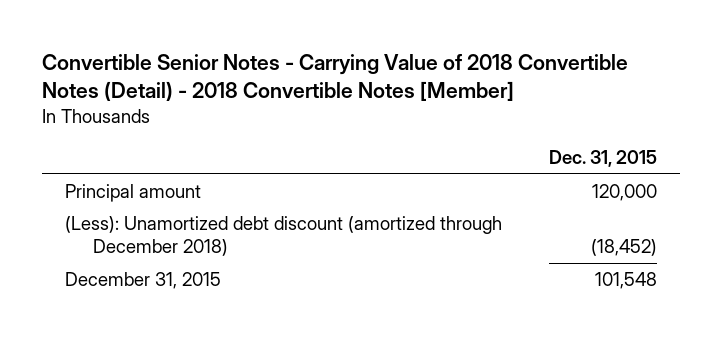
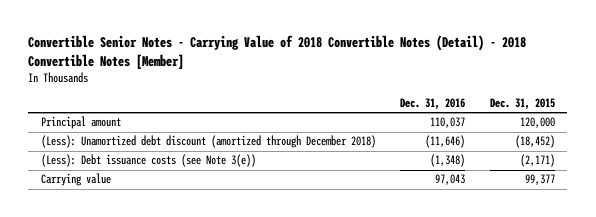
- | Dec. 31, 2015
+ | Dec. 31, 2016 | Dec. 31, 2015
- December 31, 2015 | 101,548
+ (Less): Debt issuance costs (see Note 3(e)) | (1,348) | (2,171)
+ Carrying value | 97,043 | 99,377

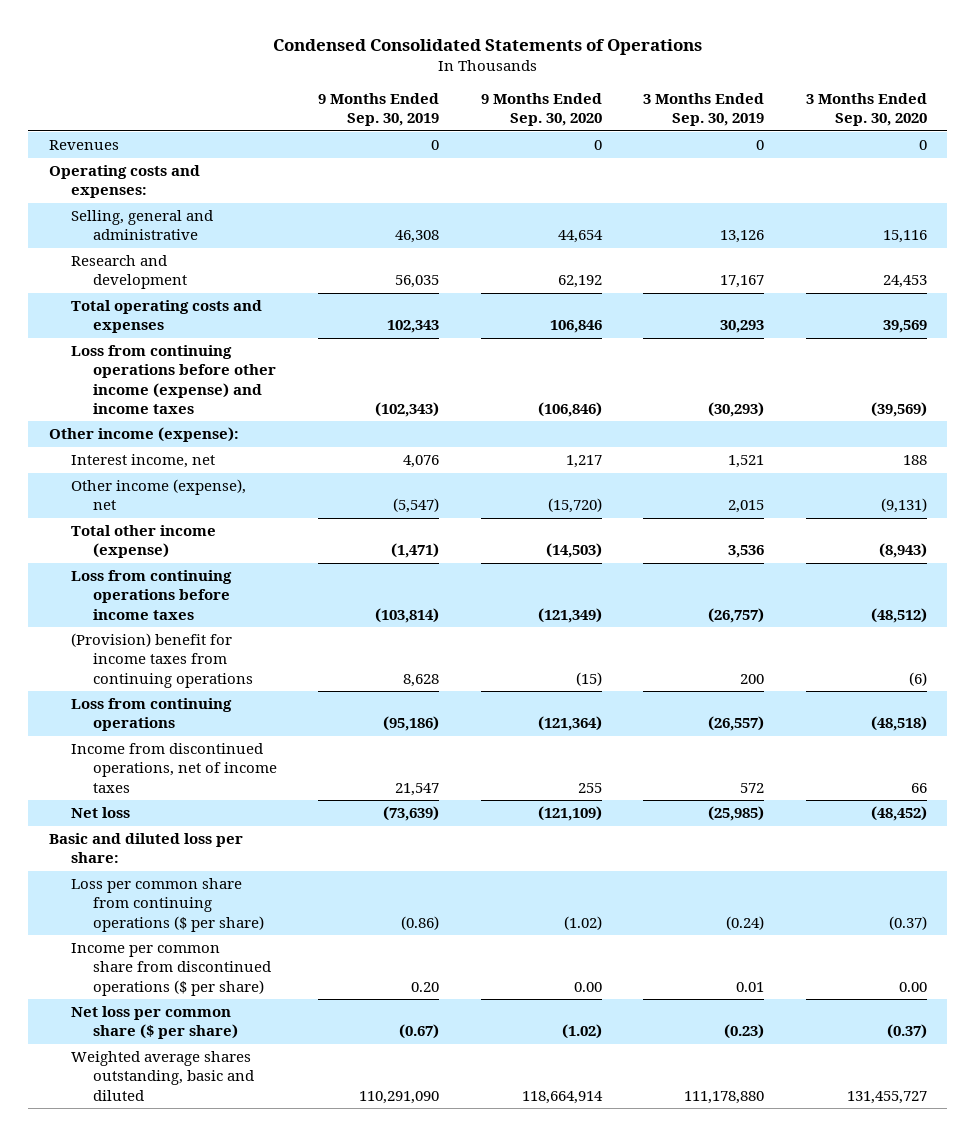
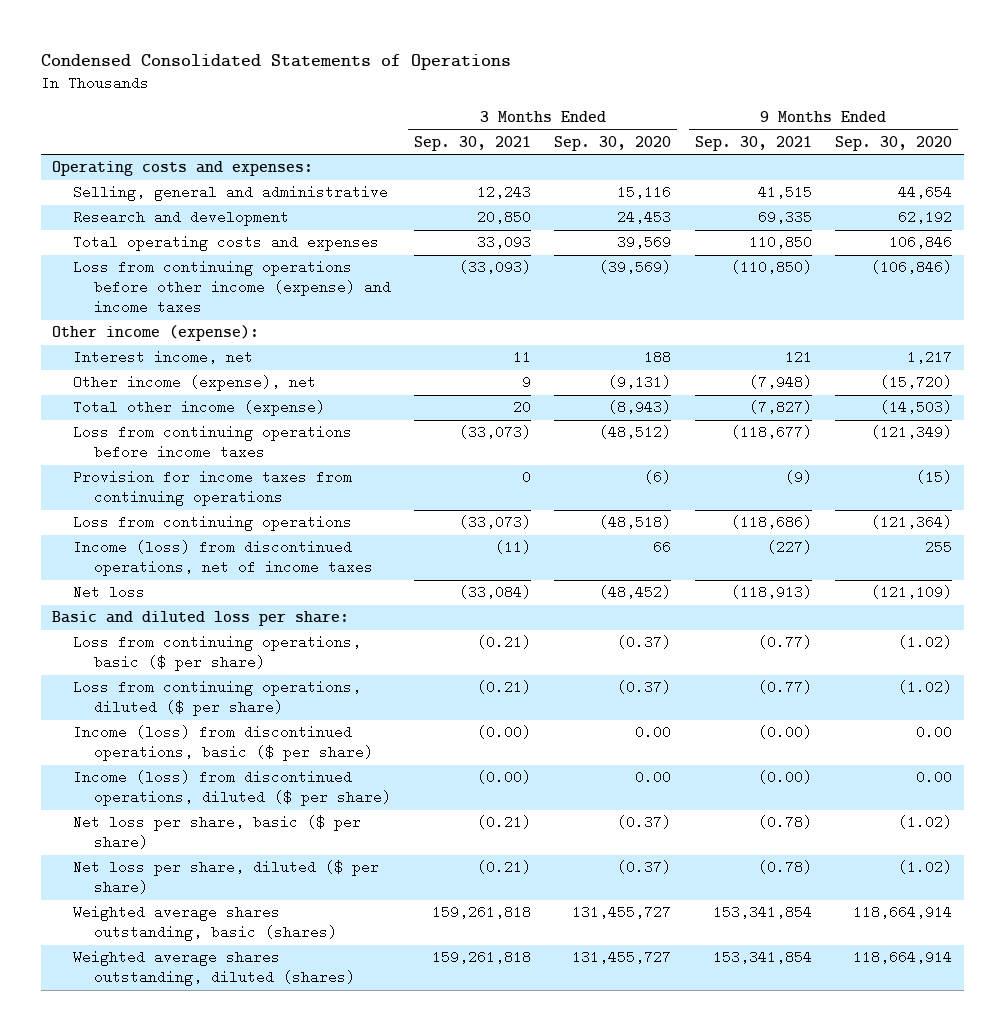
- | 9 Months Ended Sep. 30, 2019 | 9 Months Ended Sep. 30, 2020 | 3 Months Ended Sep. 30, 2019 | 3 Months Ended Sep. 30, 2020
+ | 3 Months Ended Sep. 30, 2021 | 3 Months Ended Sep. 30, 2020 | 9 Months Ended Sep. 30, 2021 | 9 Months Ended Sep. 30, 2020
- Revenues | 0 | 0 | 0 | 0
- (Provision) benefit for income taxes from continuing operations | 8,628 | (15) | 200 | (6)
+ Provision for income taxes from continuing operations | 0 | (6) | (9) | (15)
- Income from discontinued operations, net of income taxes | 21,547 | 255 | 572 | 66
+ Income (loss) from discontinued operations, net of income taxes | (11) | 66 | (227) | 255
- Loss per common share from continuing operations ($ per share) | (0.86) | (1.02) | (0.24) | (0.37)
- Income per common share from discontinued operations ($ per share) | 0.20 | 0.00 | 0.01 | 0.00
- Net loss per common share ($ per share) | (0.67) | (1.02) | (0.23) | (0.37)
- Weighted average shares outstanding, basic and diluted | 110,291,090 | 118,664,914 | 111,178,880 | 131,455,727
+ Loss from continuing operations, basic ($ per share) | (0.21) | (0.37) | (0.77) | (1.02)
+ Loss from continuing operations, diluted ($ per share) | (0.21) | (0.37) | (0.77) | (1.02)
+ Income (loss) from discontinued operations, basic ($ per share) | (0.00) | 0.00 | (0.00) | 0.00
+ Income (loss) from discontinued operations, diluted ($ per share) | (0.00) | 0.00 | (0.00) | 0.00
+ Net loss per share, basic ($ per share) | (0.21) | (0.37) | (0.78) | (1.02)
+ Net loss per share, diluted ($ per share) | (0.21) | (0.37) | (0.78) | (1.02)
+ Weighted average shares outstanding, basic (shares) | 159,261,818 | 131,455,727 | 153,341,854 | 118,664,914
+ Weighted average shares outstanding, diluted (shares) | 159,261,818 | 131,455,727 | 153,341,854 | 118,664,914

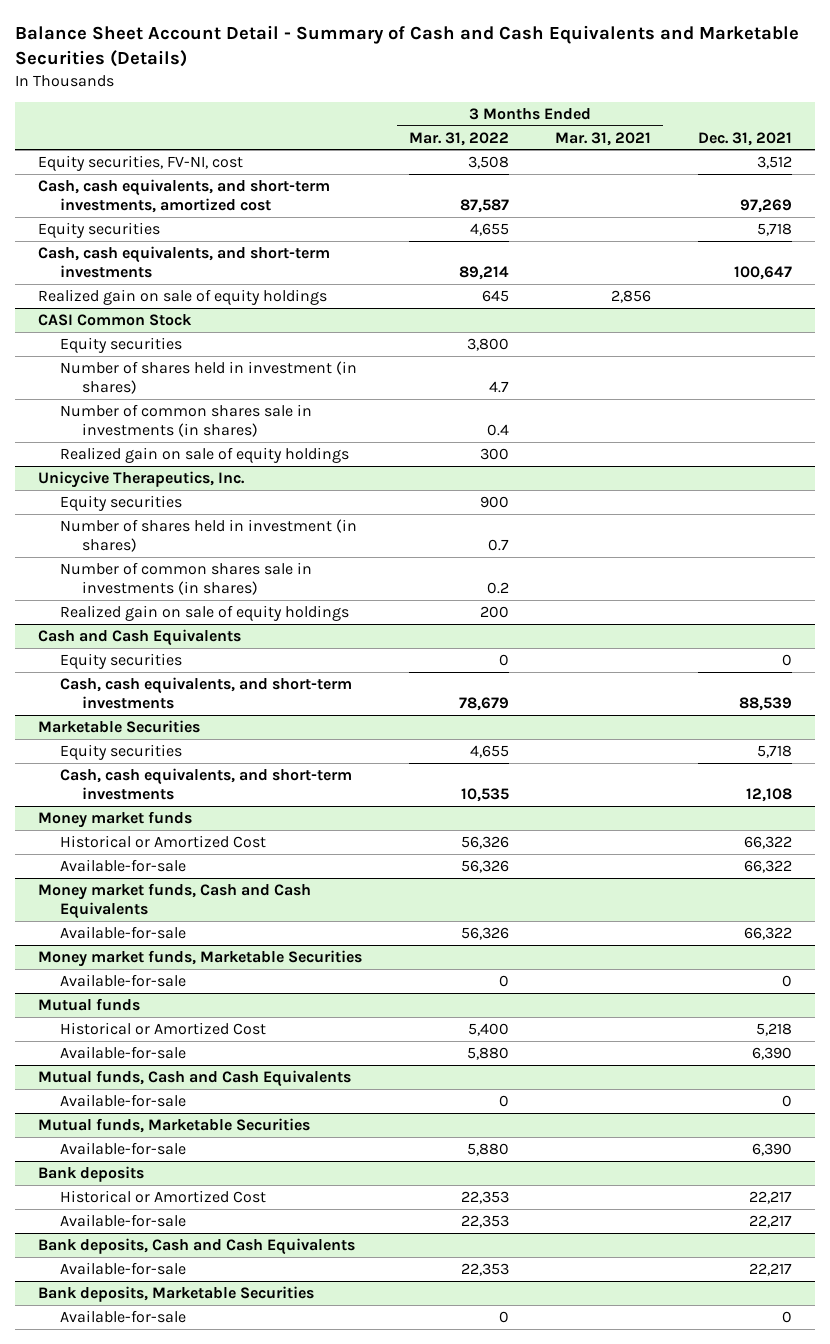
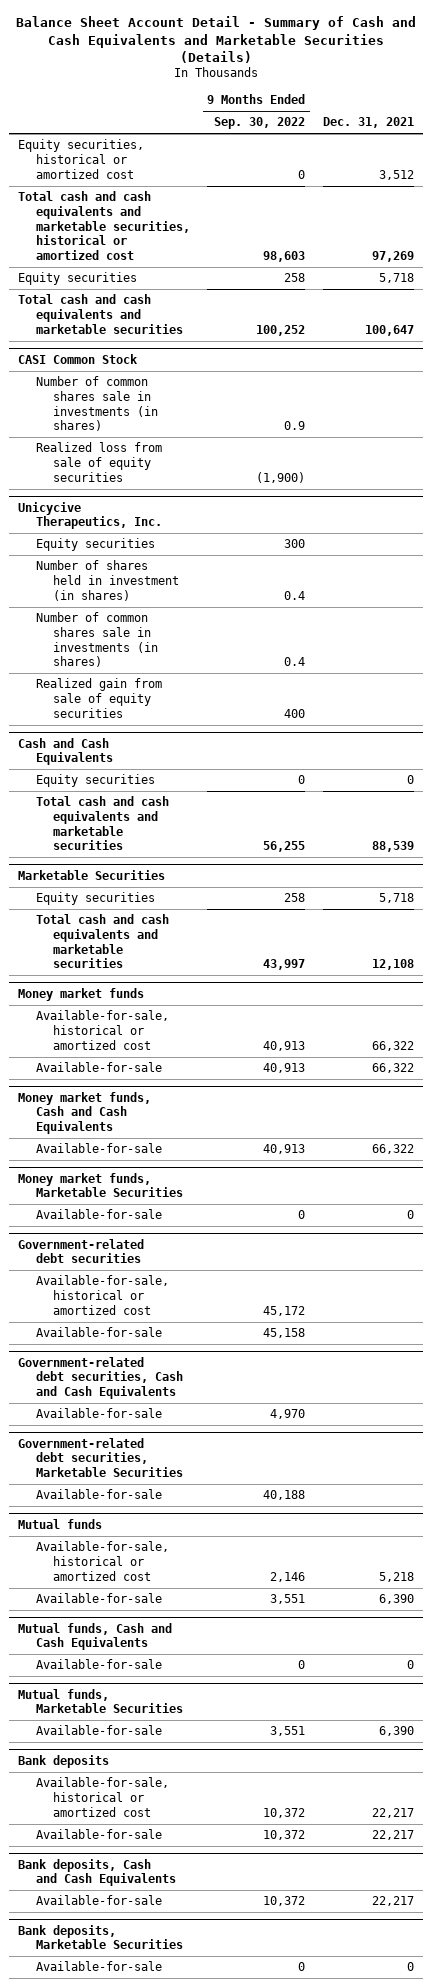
- | 3 Months Ended Mar. 31, 2022 | 3 Months Ended Mar. 31, 2021 | Dec. 31, 2021
+ | 9 Months Ended Sep. 30, 2022 | Dec. 31, 2021
- Equity securities, FV-NI, cost | 3,508 | | 3,512
- Cash, cash equivalents, and short-term investments, amortized cost | 87,587 | | 97,269
+ Equity securities, historical or amortized cost | 0 | 3,512
+ Total cash and cash equivalents and marketable securities, historical or amortized cost | 98,603 | 97,269
- Cash, cash equivalents, and short-term investments | 89,214 | | 100,647
- Realized gain on sale of equity holdings | 645 | 2,856 |
+ Total cash and cash equivalents and marketable securities | 100,252 | 100,647
@ CASI Common Stock
- Equity securities | 3,800 | |
- Number of shares held in investment (in shares) | 4.7 | |
- Realized gain on sale of equity holdings | 300 | |
+ Realized loss from sale of equity securities | (1,900) |
@ Unicycive Therapeutics, Inc.
- Realized gain on sale of equity holdings | 200 | |
+ Realized gain from sale of equity securities | 400 |
@ Cash and Cash Equivalents
- Cash, cash equivalents, and short-term investments | 78,679 | | 88,539
+ Total cash and cash equivalents and marketable securities | 56,255 | 88,539
@ Marketable Securities
- Cash, cash equivalents, and short-term investments | 10,535 | | 12,108
+ Total cash and cash equivalents and marketable securities | 43,997 | 12,108
@ Money market funds
- Historical or Amortized Cost | 56,326 | | 66,322
+ Available-for-sale, historical or amortized cost | 40,913 | 66,322
+ Government-related debt securities
+ Available-for-sale, historical or amortized cost | 45,172 |
+ Available-for-sale | 45,158 |
+ Government-related debt securities, Cash and Cash Equivalents
+ Available-for-sale | 4,970 |
+ Government-related debt securities, Marketable Securities
+ Available-for-sale | 40,188 |
@ Mutual funds
- Historical or Amortized Cost | 5,400 | | 5,218
+ Available-for-sale, historical or amortized cost | 2,146 | 5,218
@ Bank deposits
- Historical or Amortized Cost | 22,353 | | 22,217
+ Available-for-sale, historical or amortized cost | 10,372 | 22,217

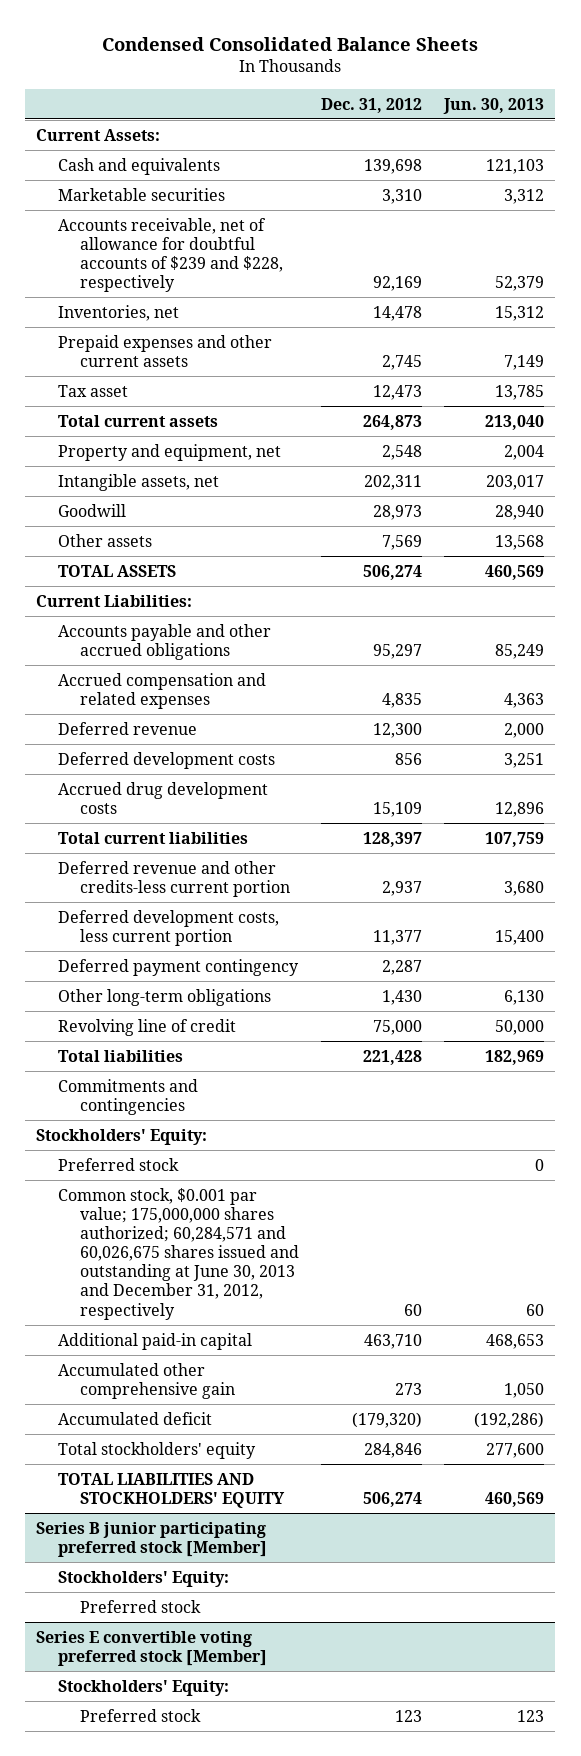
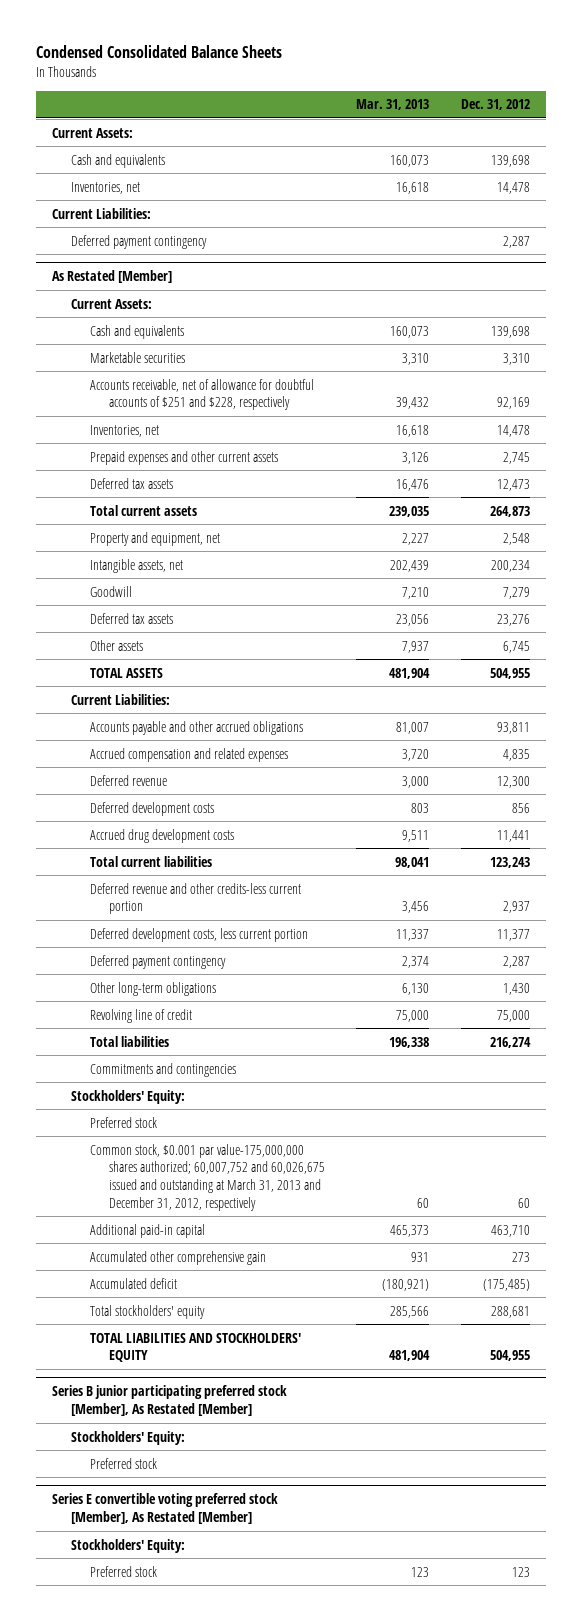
- | Dec. 31, 2012 | Jun. 30, 2013
+ | Mar. 31, 2013 | Dec. 31, 2012
+ Inventories, net | 16,618 | 14,478
+ Current Liabilities:
+ Deferred payment contingency | | 2,287
+ As Restated [Member]
+ Current Assets:
+ Cash and equivalents | 160,073 | 139,698
- Accounts receivable, net of allowance for doubtful accounts of $239 and $228, respectively | 92,169 | 52,379
+ Accounts receivable, net of allowance for doubtful accounts of $251 and $228, respectively | 39,432 | 92,169
- Tax asset | 12,473 | 13,785
+ Deferred tax assets | 16,476 | 12,473
- Intangible assets, net | 202,311 | 203,017
- Goodwill | 28,973 | 28,940
- Other assets | 7,569 | 13,568
- TOTAL ASSETS | 506,274 | 460,569
+ Intangible assets, net | 202,439 | 200,234
+ Goodwill | 7,210 | 7,279
+ Deferred tax assets | 23,056 | 23,276
+ Other assets | 7,937 | 6,745
+ TOTAL ASSETS | 481,904 | 504,955
- Accounts payable and other accrued obligations | 95,297 | 85,249
+ Accounts payable and other accrued obligations | 81,007 | 93,811
- Accrued drug development costs | 15,109 | 12,896
- Total current liabilities | 128,397 | 107,759
+ Accrued drug development costs | 9,511 | 11,441
+ Total current liabilities | 98,041 | 123,243
- Total liabilities | 221,428 | 182,969
+ Total liabilities | 196,338 | 216,274
- Common stock, $0.001 par value; 175,000,000 shares authorized; 60,284,571 and 60,026,675 shares issued and outstanding at June 30, 2013 and December 31, 2012, respectively | 60 | 60
+ Common stock, $0.001 par value-175,000,000 shares authorized; 60,007,752 and 60,026,675 issued and outstanding at March 31, 2013 and December 31, 2012, respectively | 60 | 60
- Accumulated deficit | (179,320) | (192,286)
- Total stockholders' equity | 284,846 | 277,600
- TOTAL LIABILITIES AND STOCKHOLDERS' EQUITY | 506,274 | 460,569
- Series B junior participating preferred stock [Member]
+ Accumulated deficit | (180,921) | (175,485)
+ Total stockholders' equity | 285,566 | 288,681
+ TOTAL LIABILITIES AND STOCKHOLDERS' EQUITY | 481,904 | 504,955
+ Series B junior participating preferred stock [Member], As Restated [Member]
- Series E convertible voting preferred stock [Member]
+ Series E convertible voting preferred stock [Member], As Restated [Member]

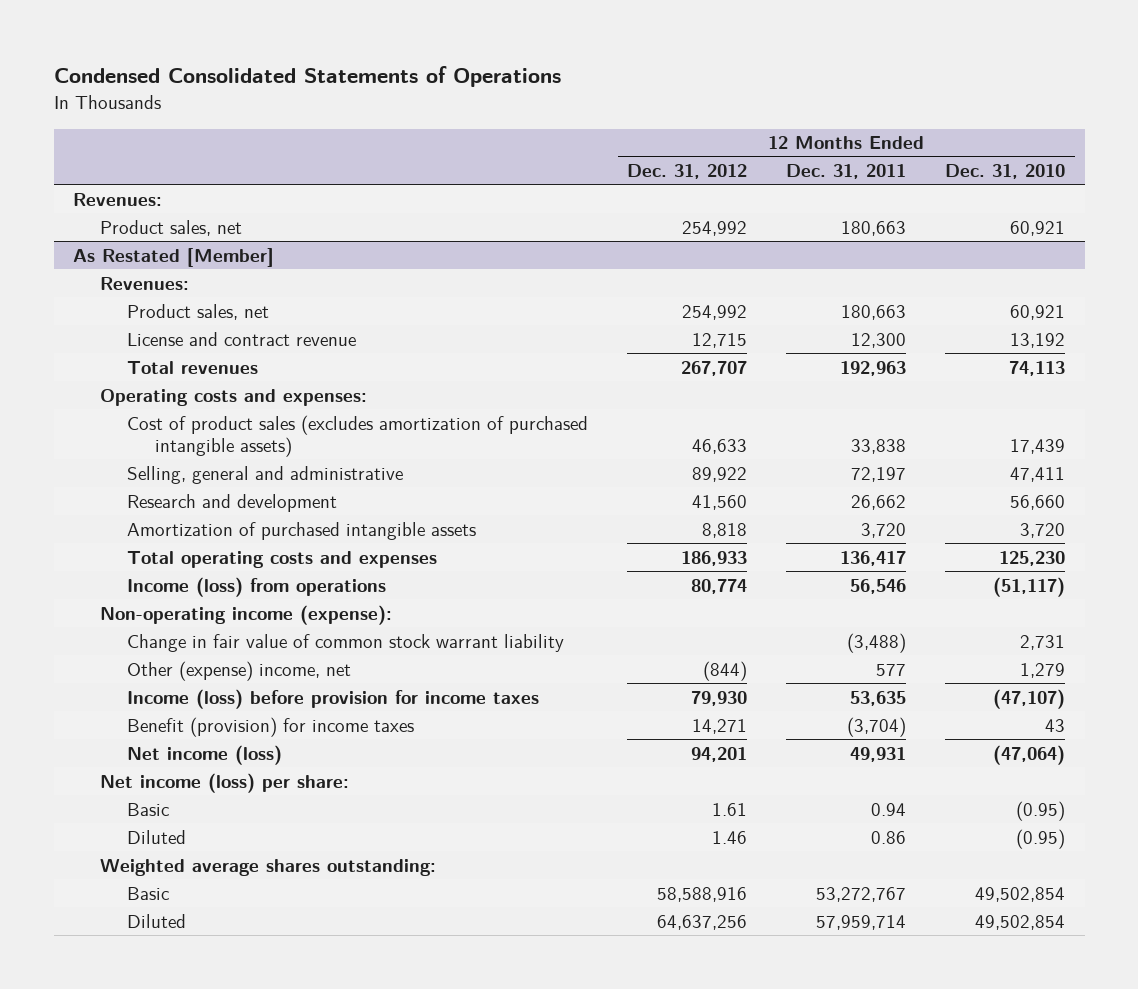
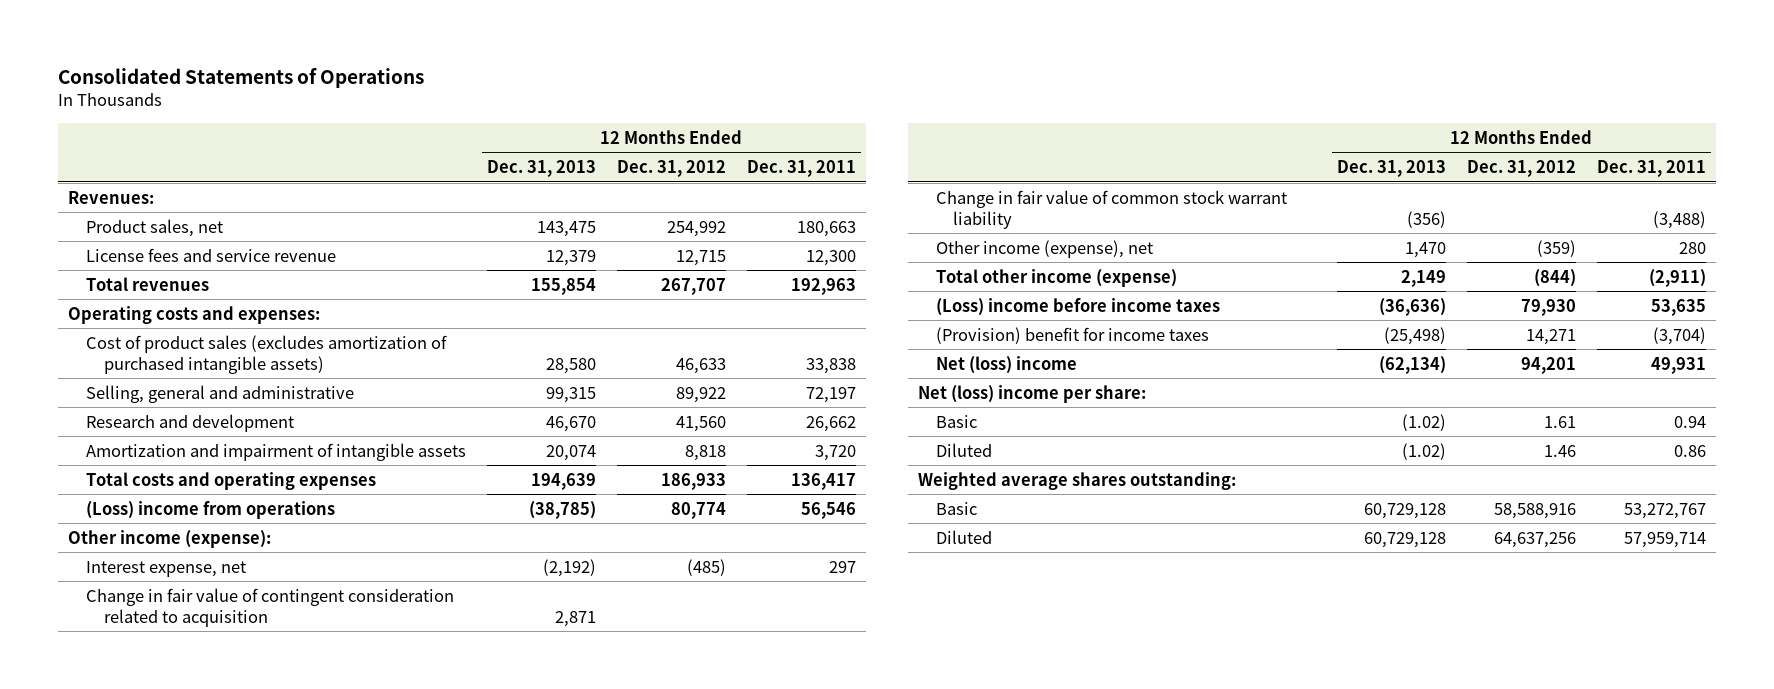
- Condensed Consolidated Statements of Operations
+ Consolidated Statements of Operations
- | 12 Months Ended Dec. 31, 2012 | 12 Months Ended Dec. 31, 2011 | 12 Months Ended Dec. 31, 2010
+ | 12 Months Ended Dec. 31, 2013 | 12 Months Ended Dec. 31, 2012 | 12 Months Ended Dec. 31, 2011
- As Restated [Member]
- Revenues:
- Product sales, net | 254,992 | 180,663 | 60,921
- License and contract revenue | 12,715 | 12,300 | 13,192
+ License fees and service revenue | 12,379 | 12,715 | 12,300
- Amortization of purchased intangible assets | 8,818 | 3,720 | 3,720
- Total operating costs and expenses | 186,933 | 136,417 | 125,230
- Income (loss) from operations | 80,774 | 56,546 | (51,117)
- Non-operating income (expense):
+ Amortization and impairment of intangible assets | 20,074 | 8,818 | 3,720
+ Total costs and operating expenses | 194,639 | 186,933 | 136,417
+ (Loss) income from operations | (38,785) | 80,774 | 56,546
+ Other income (expense):
+ Interest expense, net | (2,192) | (485) | 297
+ Change in fair value of contingent consideration related to acquisition | 2,871 | |
- Other (expense) income, net | (844) | 577 | 1,279
- Income (loss) before provision for income taxes | 79,930 | 53,635 | (47,107)
- Benefit (provision) for income taxes | 14,271 | (3,704) | 43
- Net income (loss) | 94,201 | 49,931 | (47,064)
- Net income (loss) per share:
+ Other income (expense), net | 1,470 | (359) | 280
+ Total other income (expense) | 2,149 | (844) | (2,911)
+ (Loss) income before income taxes | (36,636) | 79,930 | 53,635
+ (Provision) benefit for income taxes | (25,498) | 14,271 | (3,704)
+ Net (loss) income | (62,134) | 94,201 | 49,931
+ Net (loss) income per share:

